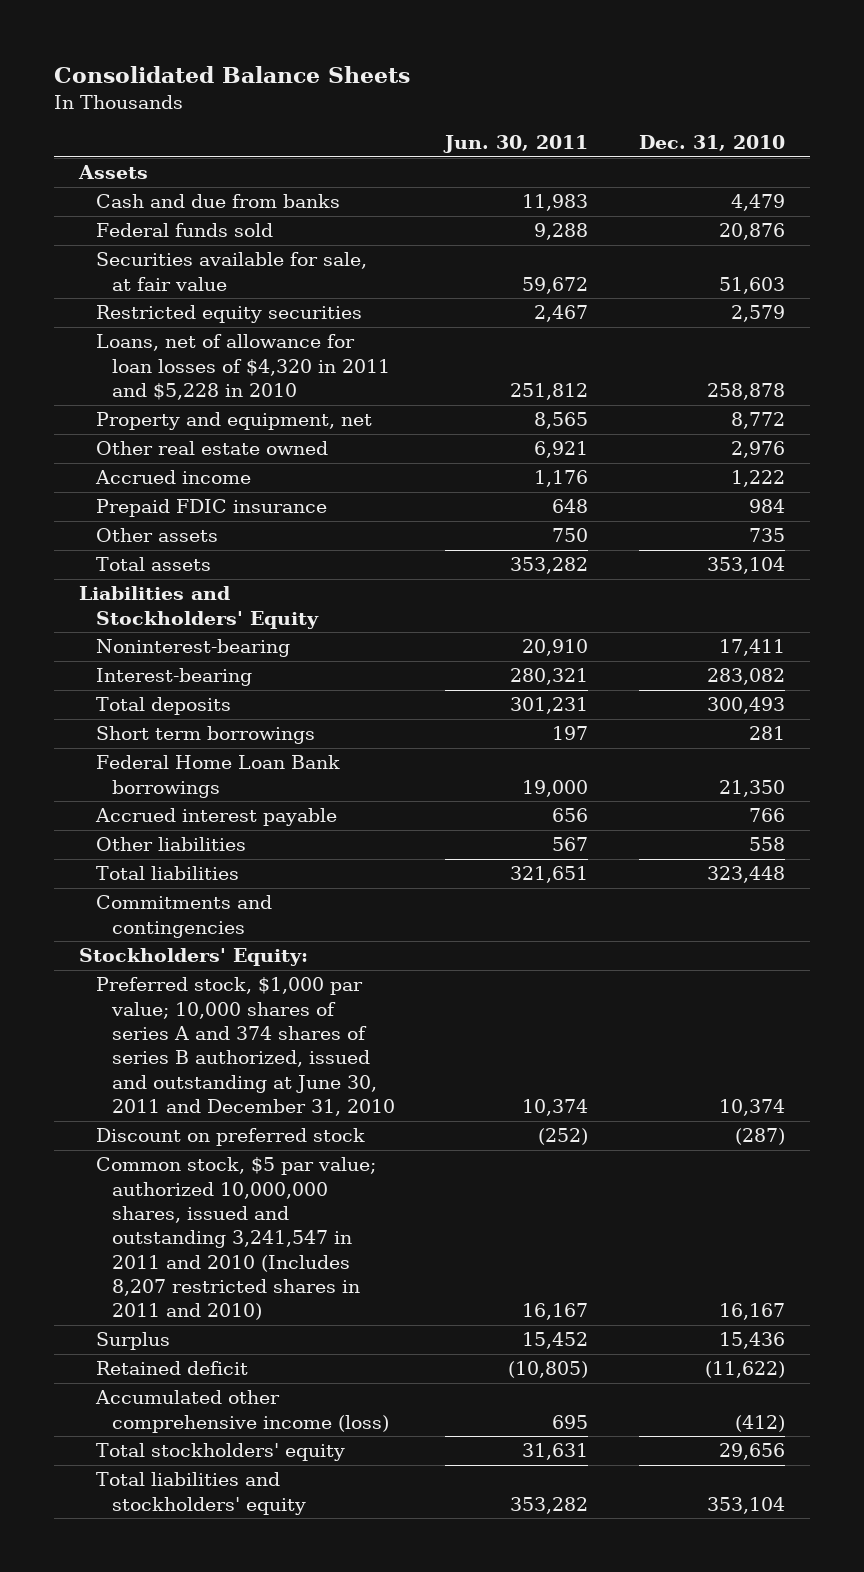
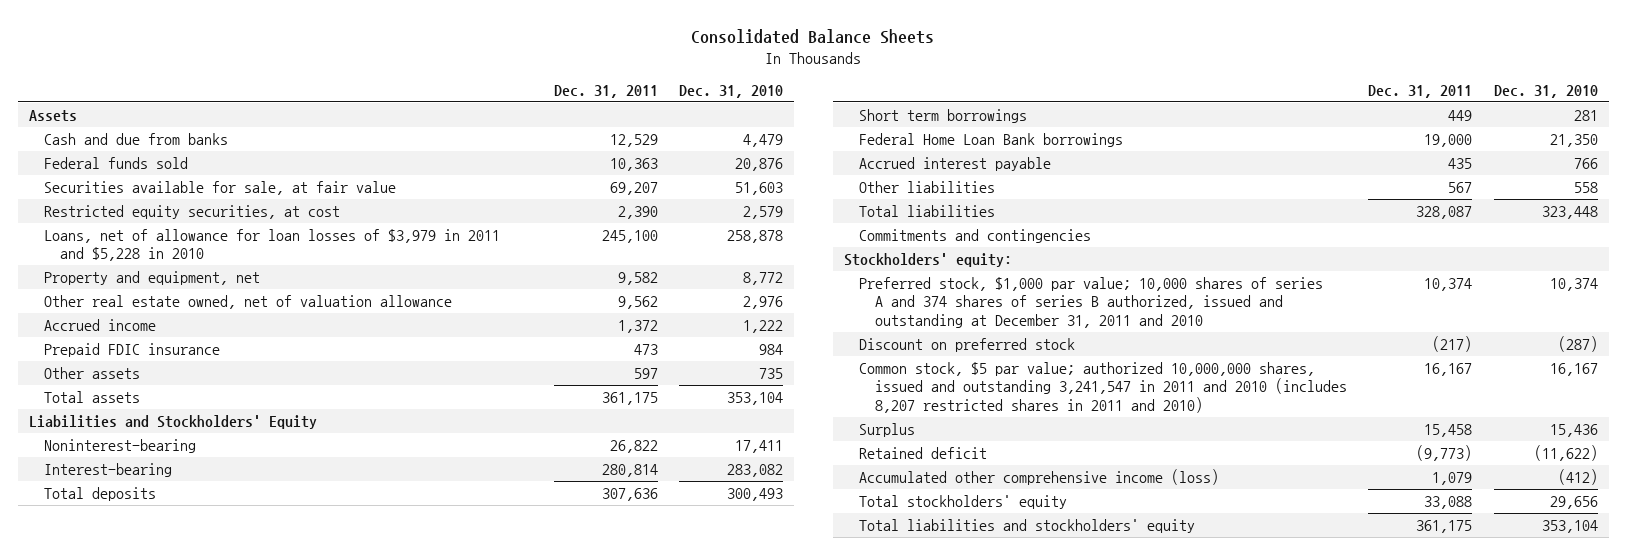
- | Jun. 30, 2011 | Dec. 31, 2010
+ | Dec. 31, 2011 | Dec. 31, 2010
- Restricted equity securities | 2,467 | 2,579
- Loans, net of allowance for loan losses of $4,320 in 2011 and $5,228 in 2010 | 251,812 | 258,878
+ Restricted equity securities, at cost | 2,390 | 2,579
+ Loans, net of allowance for loan losses of $3,979 in 2011 and $5,228 in 2010 | 245,100 | 258,878
- Other real estate owned | 6,921 | 2,976
+ Other real estate owned, net of valuation allowance | 9,562 | 2,976
- Stockholders' Equity:
- Preferred stock, $1,000 par value; 10,000 shares of series A and 374 shares of series B authorized, issued and outstanding at June 30, 2011 and December 31, 2010 | 10,374 | 10,374
+ Stockholders' equity:
+ Preferred stock, $1,000 par value; 10,000 shares of series A and 374 shares of series B authorized, issued and outstanding at December 31, 2011 and 2010 | 10,374 | 10,374
- Common stock, $5 par value; authorized 10,000,000 shares, issued and outstanding 3,241,547 in 2011 and 2010 (Includes 8,207 restricted shares in 2011 and 2010) | 16,167 | 16,167
+ Common stock, $5 par value; authorized 10,000,000 shares, issued and outstanding 3,241,547 in 2011 and 2010 (includes 8,207 restricted shares in 2011 and 2010) | 16,167 | 16,167

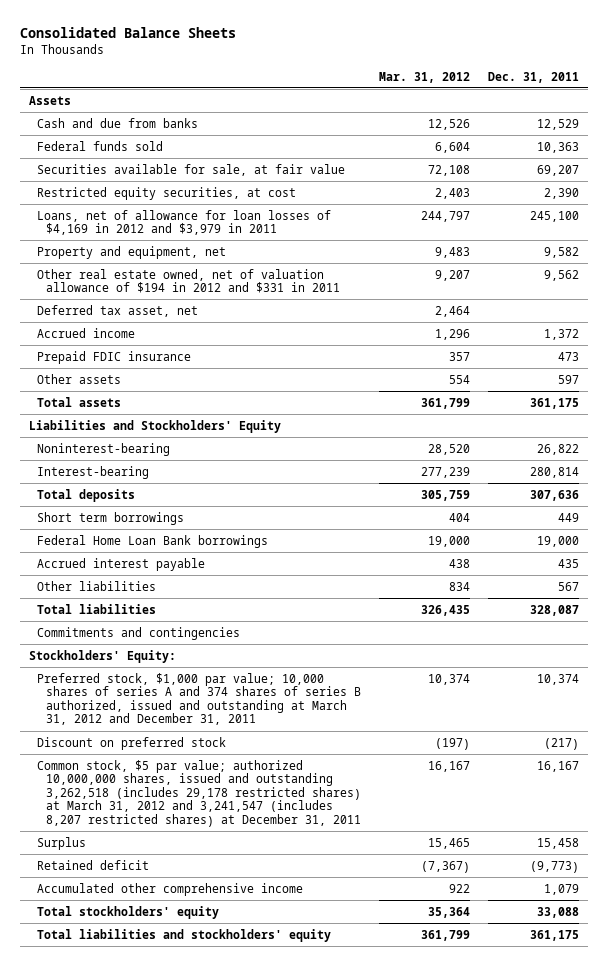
- | Dec. 31, 2011 | Dec. 31, 2010
+ | Mar. 31, 2012 | Dec. 31, 2011
- Loans, net of allowance for loan losses of $3,979 in 2011 and $5,228 in 2010 | 245,100 | 258,878
+ Loans, net of allowance for loan losses of $4,169 in 2012 and $3,979 in 2011 | 244,797 | 245,100
- Other real estate owned, net of valuation allowance | 9,562 | 2,976
+ Other real estate owned, net of valuation allowance of $194 in 2012 and $331 in 2011 | 9,207 | 9,562
+ Deferred tax asset, net | 2,464 |
- Stockholders' equity:
- Preferred stock, $1,000 par value; 10,000 shares of series A and 374 shares of series B authorized, issued and outstanding at December 31, 2011 and 2010 | 10,374 | 10,374
+ Stockholders' Equity:
+ Preferred stock, $1,000 par value; 10,000 shares of series A and 374 shares of series B authorized, issued and outstanding at March 31, 2012 and December 31, 2011 | 10,374 | 10,374
- Common stock, $5 par value; authorized 10,000,000 shares, issued and outstanding 3,241,547 in 2011 and 2010 (includes 8,207 restricted shares in 2011 and 2010) | 16,167 | 16,167
+ Common stock, $5 par value; authorized 10,000,000 shares, issued and outstanding 3,262,518 (includes 29,178 restricted shares) at March 31, 2012 and 3,241,547 (includes 8,207 restricted shares) at December 31, 2011 | 16,167 | 16,167
- Accumulated other comprehensive income (loss) | 1,079 | (412)
+ Accumulated other comprehensive income | 922 | 1,079

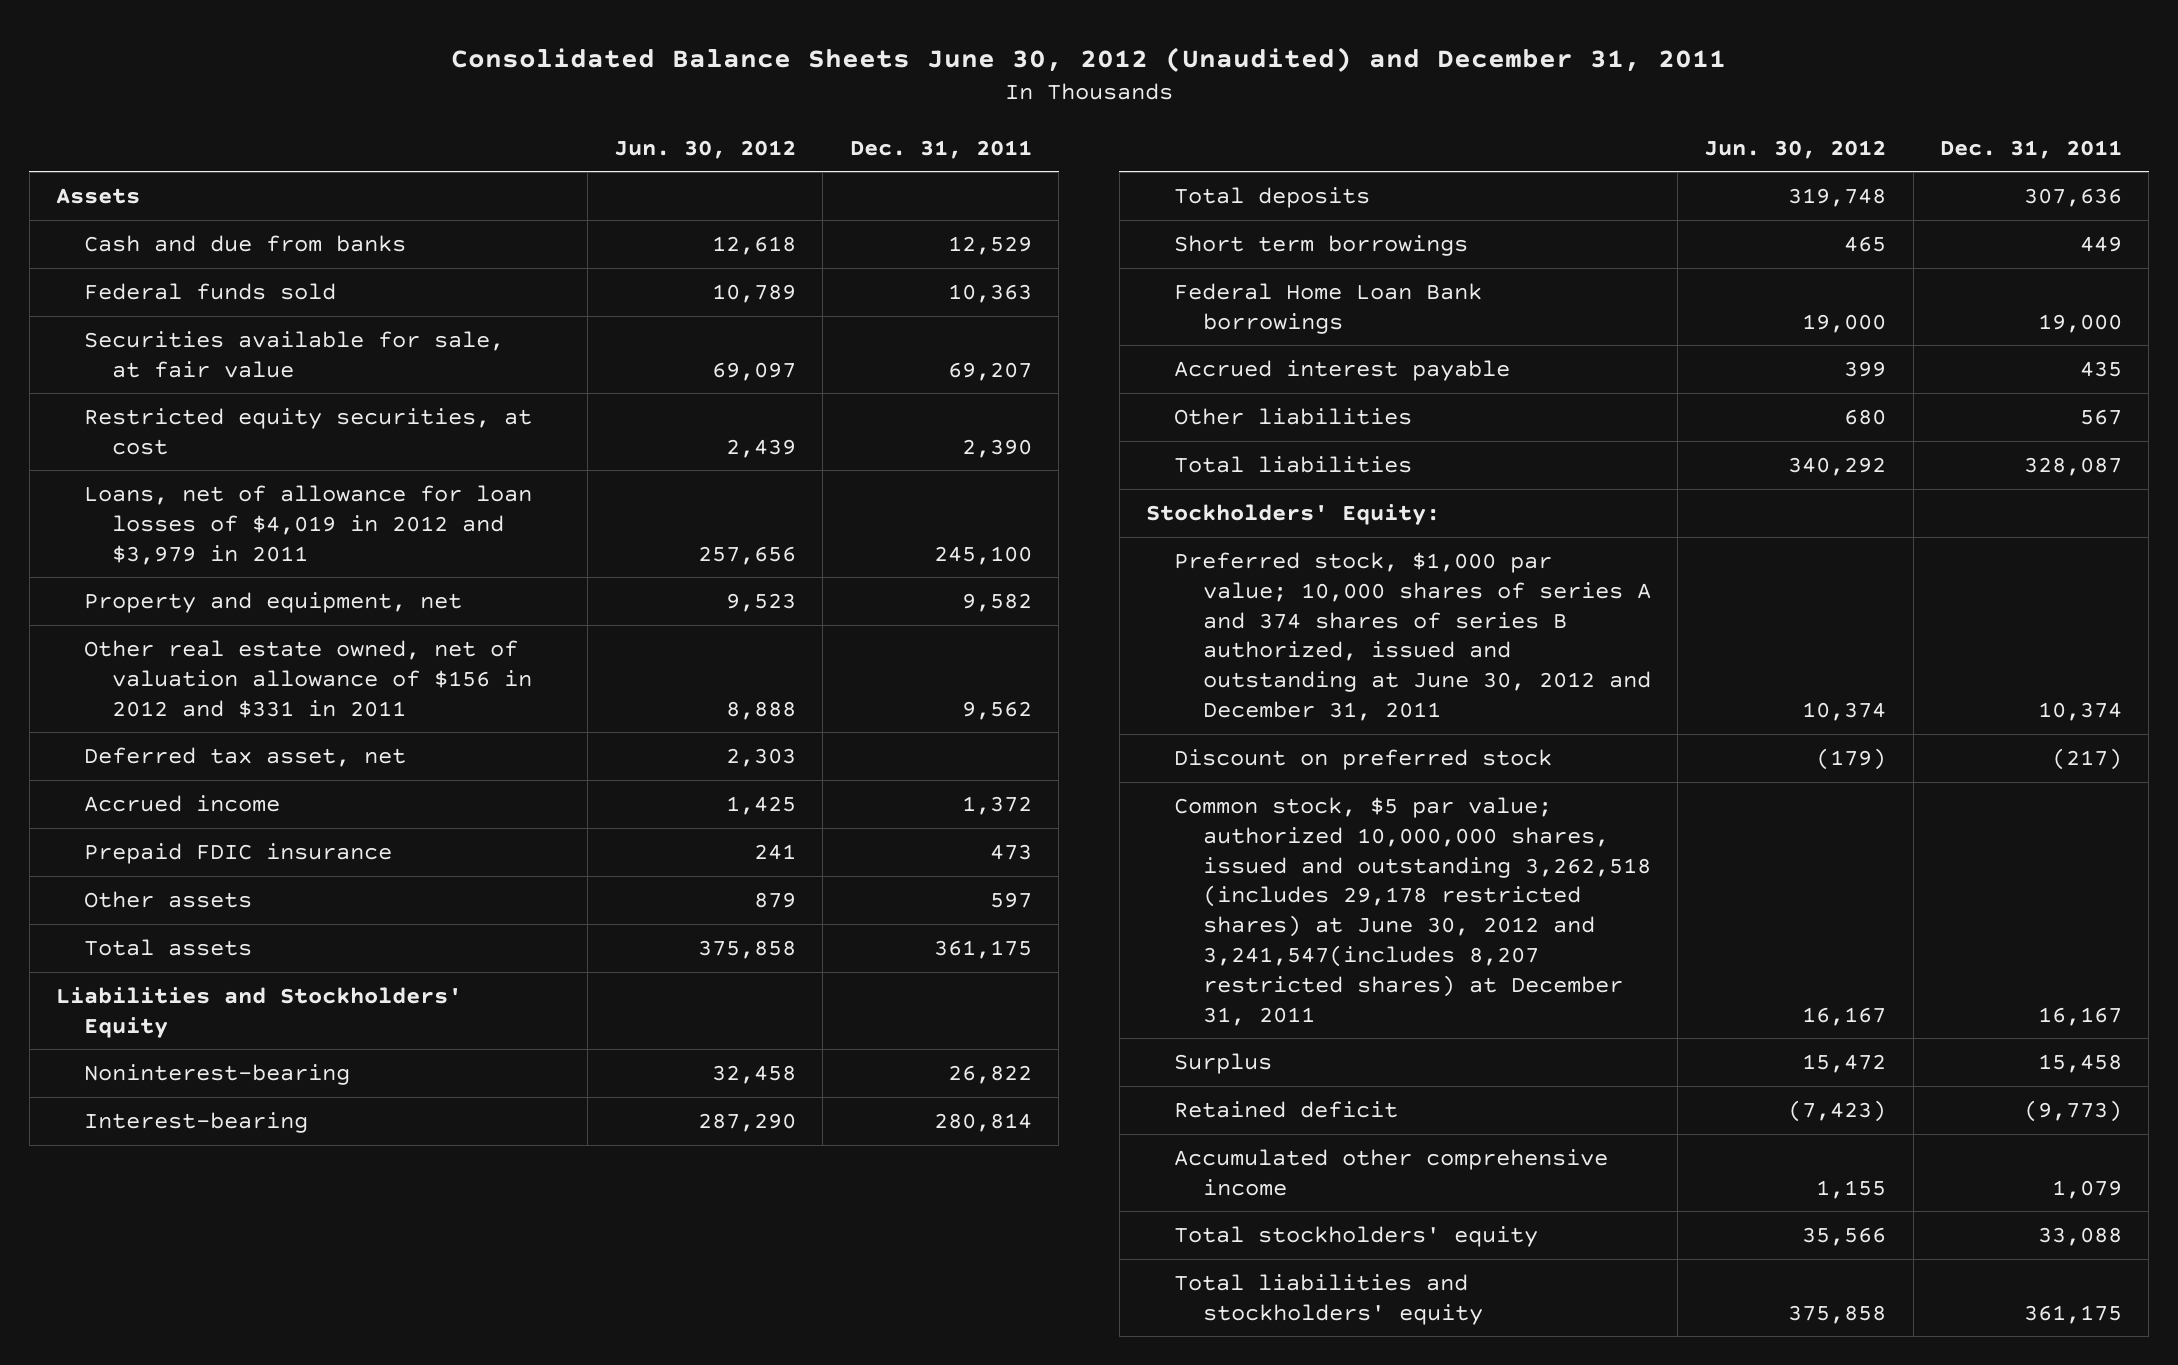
- Consolidated Balance Sheets
+ Consolidated Balance Sheets June 30, 2012 (Unaudited) and December 31, 2011
- | Mar. 31, 2012 | Dec. 31, 2011
+ | Jun. 30, 2012 | Dec. 31, 2011
- Loans, net of allowance for loan losses of $4,169 in 2012 and $3,979 in 2011 | 244,797 | 245,100
+ Loans, net of allowance for loan losses of $4,019 in 2012 and $3,979 in 2011 | 257,656 | 245,100
- Other real estate owned, net of valuation allowance of $194 in 2012 and $331 in 2011 | 9,207 | 9,562
+ Other real estate owned, net of valuation allowance of $156 in 2012 and $331 in 2011 | 8,888 | 9,562
- Commitments and contingencies
- Preferred stock, $1,000 par value; 10,000 shares of series A and 374 shares of series B authorized, issued and outstanding at March 31, 2012 and December 31, 2011 | 10,374 | 10,374
+ Preferred stock, $1,000 par value; 10,000 shares of series A and 374 shares of series B authorized, issued and outstanding at June 30, 2012 and December 31, 2011 | 10,374 | 10,374
- Common stock, $5 par value; authorized 10,000,000 shares, issued and outstanding 3,262,518 (includes 29,178 restricted shares) at March 31, 2012 and 3,241,547 (includes 8,207 restricted shares) at December 31, 2011 | 16,167 | 16,167
+ Common stock, $5 par value; authorized 10,000,000 shares, issued and outstanding 3,262,518 (includes 29,178 restricted shares) at June 30, 2012 and 3,241,547(includes 8,207 restricted shares) at December 31, 2011 | 16,167 | 16,167

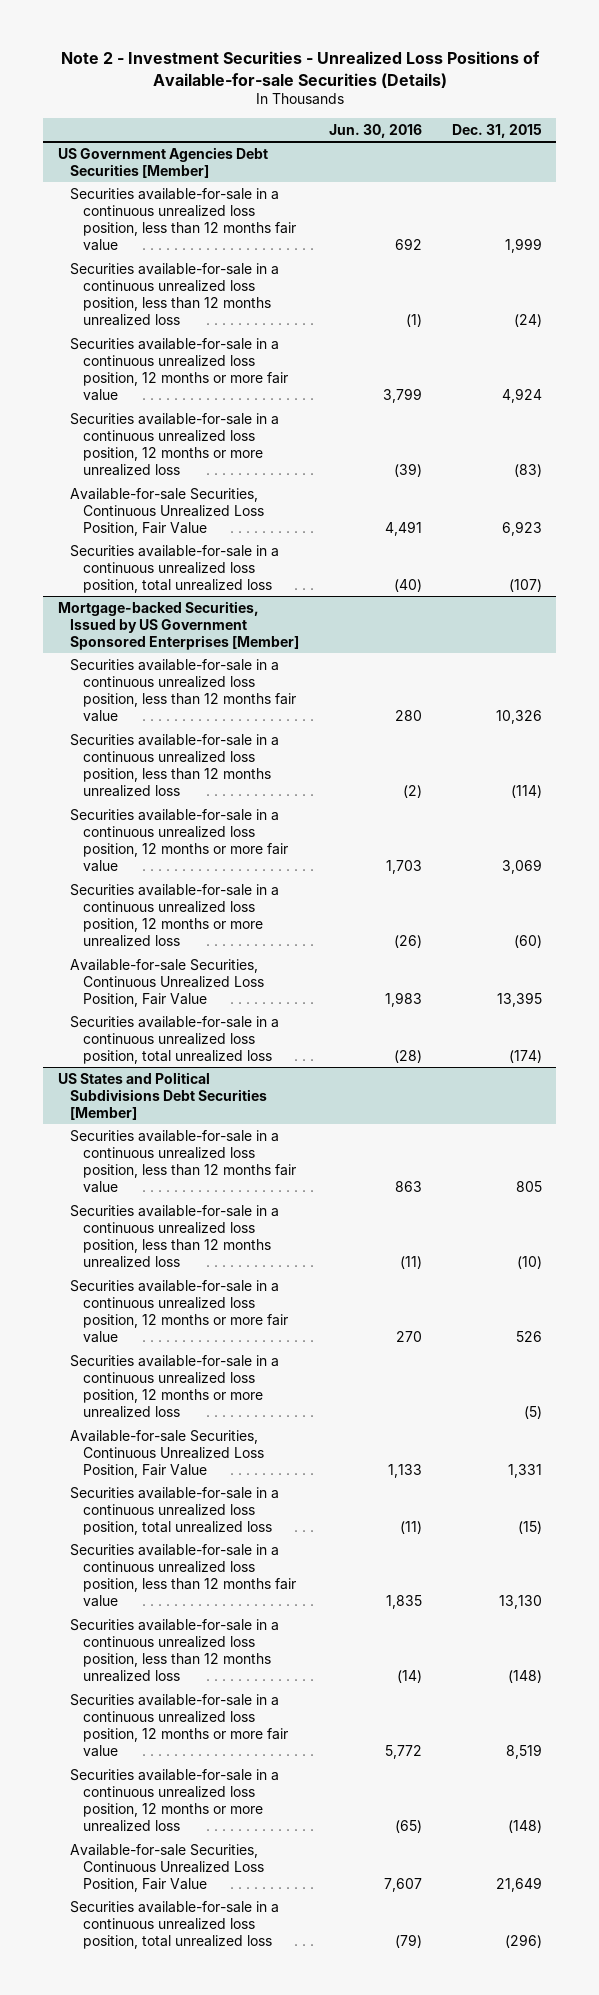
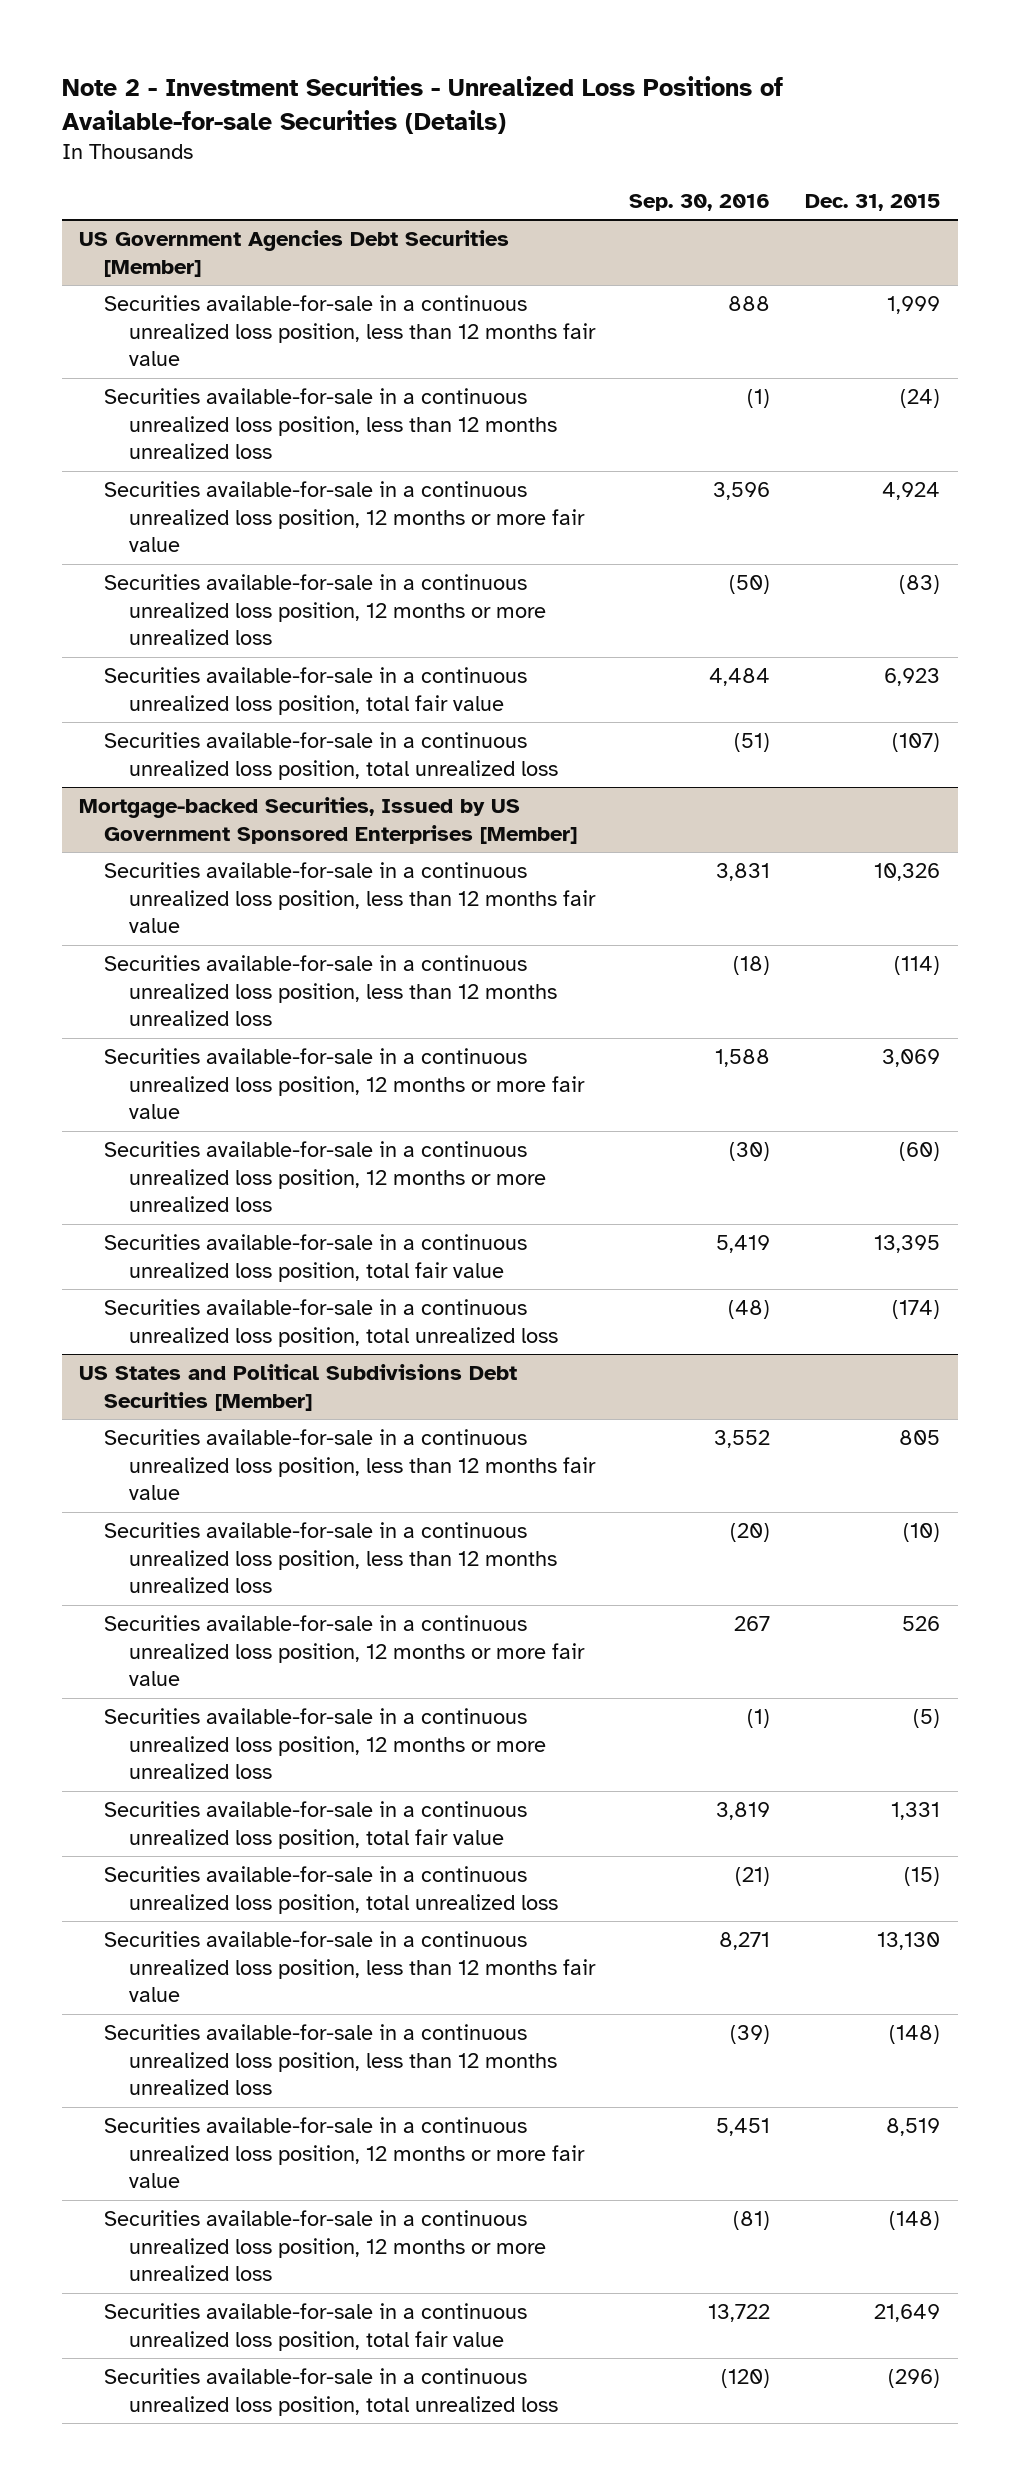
- | Jun. 30, 2016 | Dec. 31, 2015
+ | Sep. 30, 2016 | Dec. 31, 2015
@ US Government Agencies Debt Securities [Member]
- Available-for-sale Securities, Continuous Unrealized Loss Position, Fair Value | 4,491 | 6,923
+ Securities available-for-sale in a continuous unrealized loss position, total fair value | 4,484 | 6,923
@ Mortgage-backed Securities, Issued by US Government Sponsored Enterprises [Member]
- Available-for-sale Securities, Continuous Unrealized Loss Position, Fair Value | 1,983 | 13,395
+ Securities available-for-sale in a continuous unrealized loss position, total fair value | 5,419 | 13,395
@ US States and Political Subdivisions Debt Securities [Member]
- Available-for-sale Securities, Continuous Unrealized Loss Position, Fair Value | 1,133 | 1,331
+ Securities available-for-sale in a continuous unrealized loss position, total fair value | 3,819 | 1,331
- Available-for-sale Securities, Continuous Unrealized Loss Position, Fair Value | 7,607 | 21,649
+ Securities available-for-sale in a continuous unrealized loss position, total fair value | 13,722 | 21,649

